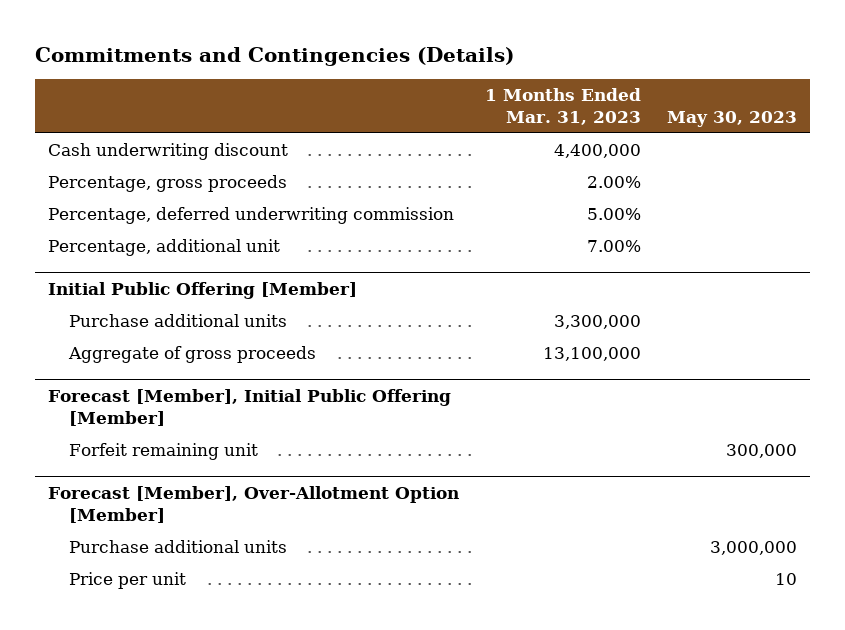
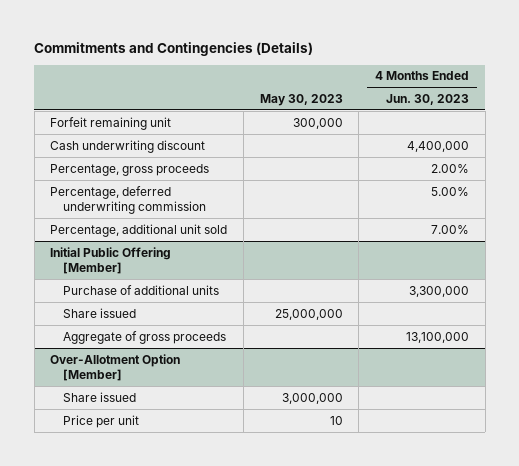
- | 1 Months Ended Mar. 31, 2023 | May 30, 2023
+ | May 30, 2023 | 4 Months Ended Jun. 30, 2023
+ Forfeit remaining unit | 300,000 |
- Percentage, additional unit | 7.00% |
+ Percentage, additional unit sold | | 7.00%
@ Initial Public Offering [Member]
- Purchase additional units | 3,300,000 |
+ Purchase of additional units | | 3,300,000
+ Share issued | 25,000,000 |
- Forecast [Member], Initial Public Offering [Member]
- Forfeit remaining unit | | 300,000
- Forecast [Member], Over-Allotment Option [Member]
- Purchase additional units | | 3,000,000
+ Over-Allotment Option [Member]
+ Share issued | 3,000,000 |

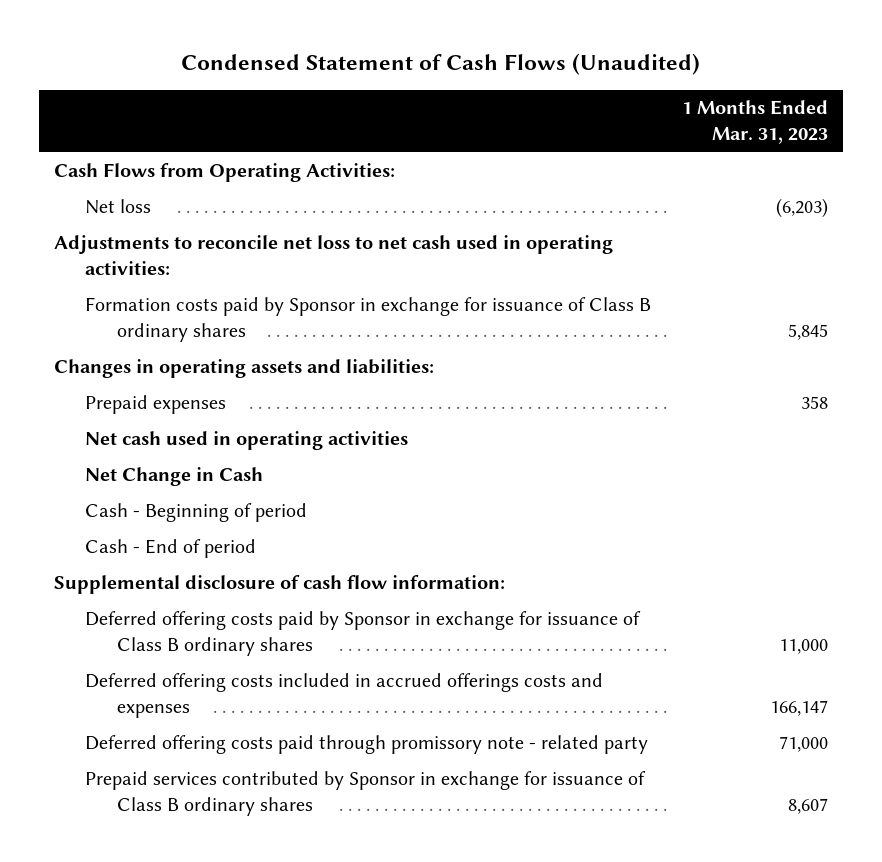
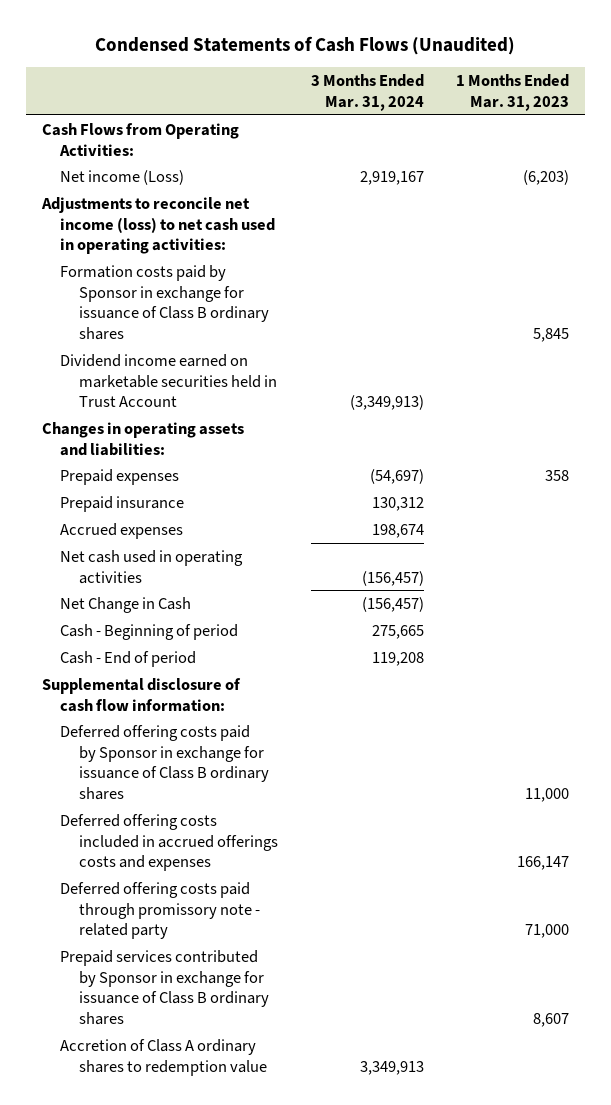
- Condensed Statement of Cash Flows (Unaudited)
+ Condensed Statements of Cash Flows (Unaudited)
- | 1 Months Ended Mar. 31, 2023
+ | 3 Months Ended Mar. 31, 2024 | 1 Months Ended Mar. 31, 2023
- Net loss | (6,203)
- Adjustments to reconcile net loss to net cash used in operating activities:
+ Net income (Loss) | 2,919,167 | (6,203)
+ Adjustments to reconcile net income (loss) to net cash used in operating activities:
+ Dividend income earned on marketable securities held in Trust Account | (3,349,913) |
+ Prepaid insurance | 130,312 |
+ Accrued expenses | 198,674 |
+ Accretion of Class A ordinary shares to redemption value | 3,349,913 |

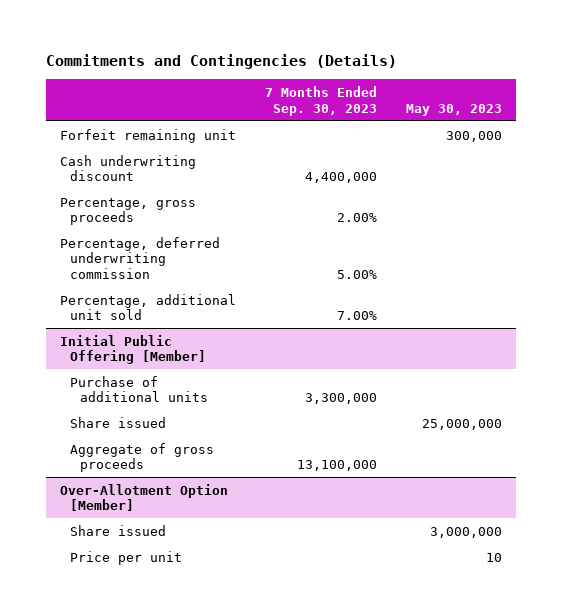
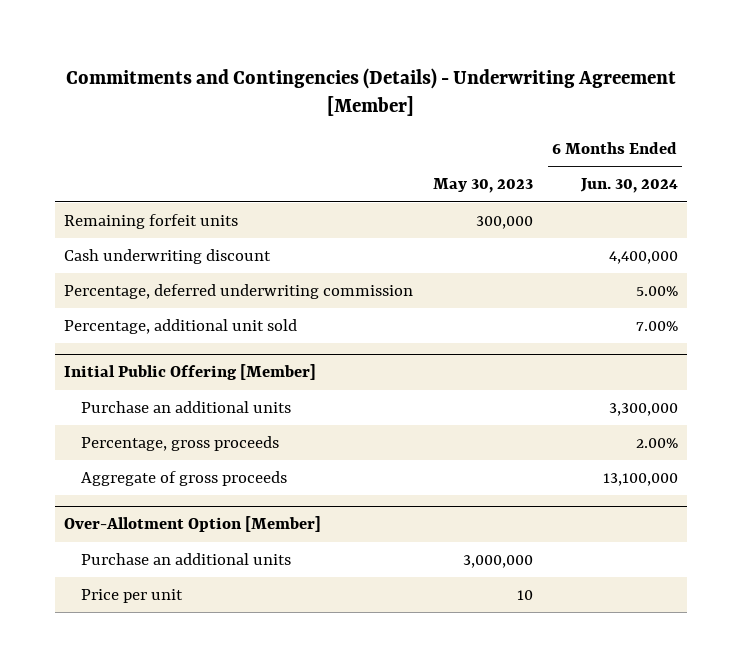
- Commitments and Contingencies (Details)
+ Commitments and Contingencies (Details) - Underwriting Agreement [Member]
- | 7 Months Ended Sep. 30, 2023 | May 30, 2023
+ | May 30, 2023 | 6 Months Ended Jun. 30, 2024
- Forfeit remaining unit | | 300,000
+ Remaining forfeit units | 300,000 |
- Percentage, gross proceeds | 2.00% |
@ Initial Public Offering [Member]
- Purchase of additional units | 3,300,000 |
- Share issued | | 25,000,000
+ Purchase an additional units | | 3,300,000
+ Percentage, gross proceeds | | 2.00%
@ Over-Allotment Option [Member]
- Share issued | | 3,000,000
+ Purchase an additional units | 3,000,000 |

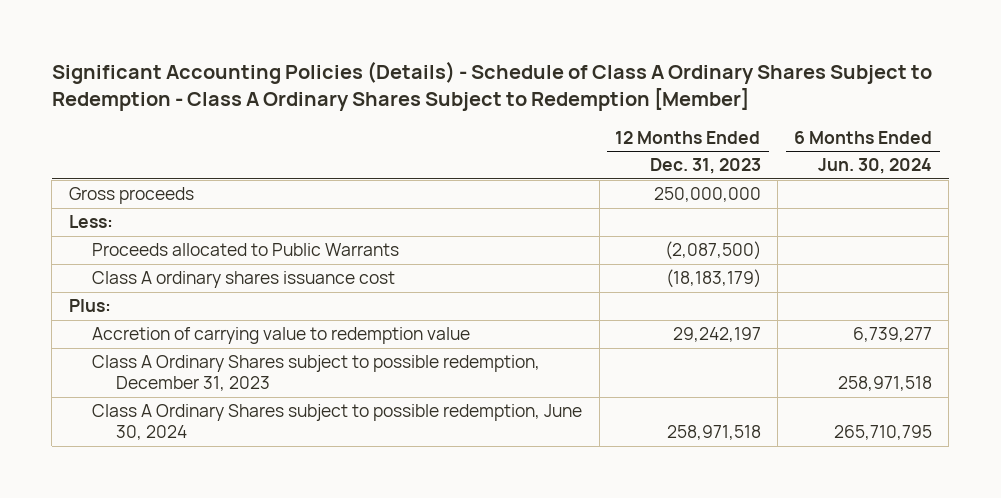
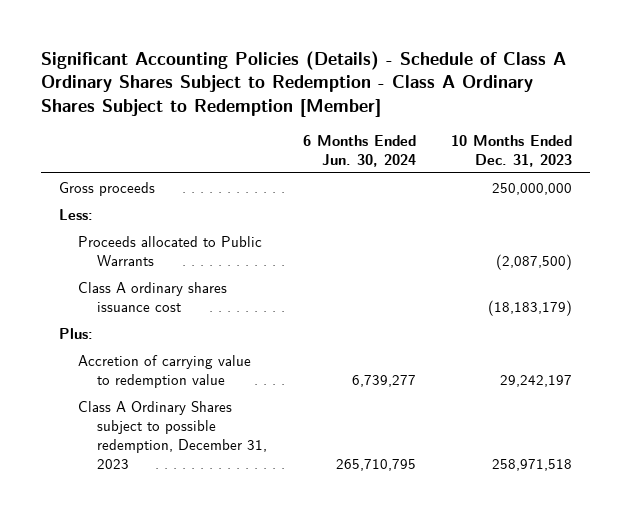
- | 12 Months Ended Dec. 31, 2023 | 6 Months Ended Jun. 30, 2024
+ | 6 Months Ended Jun. 30, 2024 | 10 Months Ended Dec. 31, 2023
- Class A Ordinary Shares subject to possible redemption, December 31, 2023 | | 258,971,518
- Class A Ordinary Shares subject to possible redemption, June 30, 2024 | 258,971,518 | 265,710,795
+ Class A Ordinary Shares subject to possible redemption, December 31, 2023 | 265,710,795 | 258,971,518

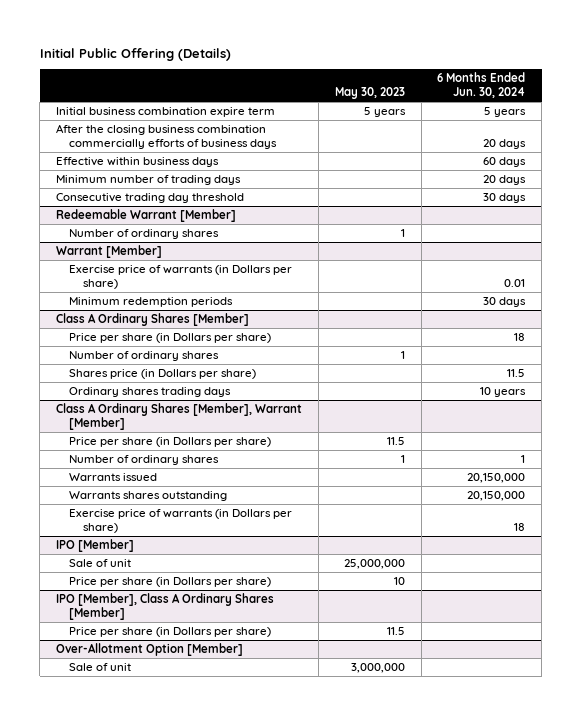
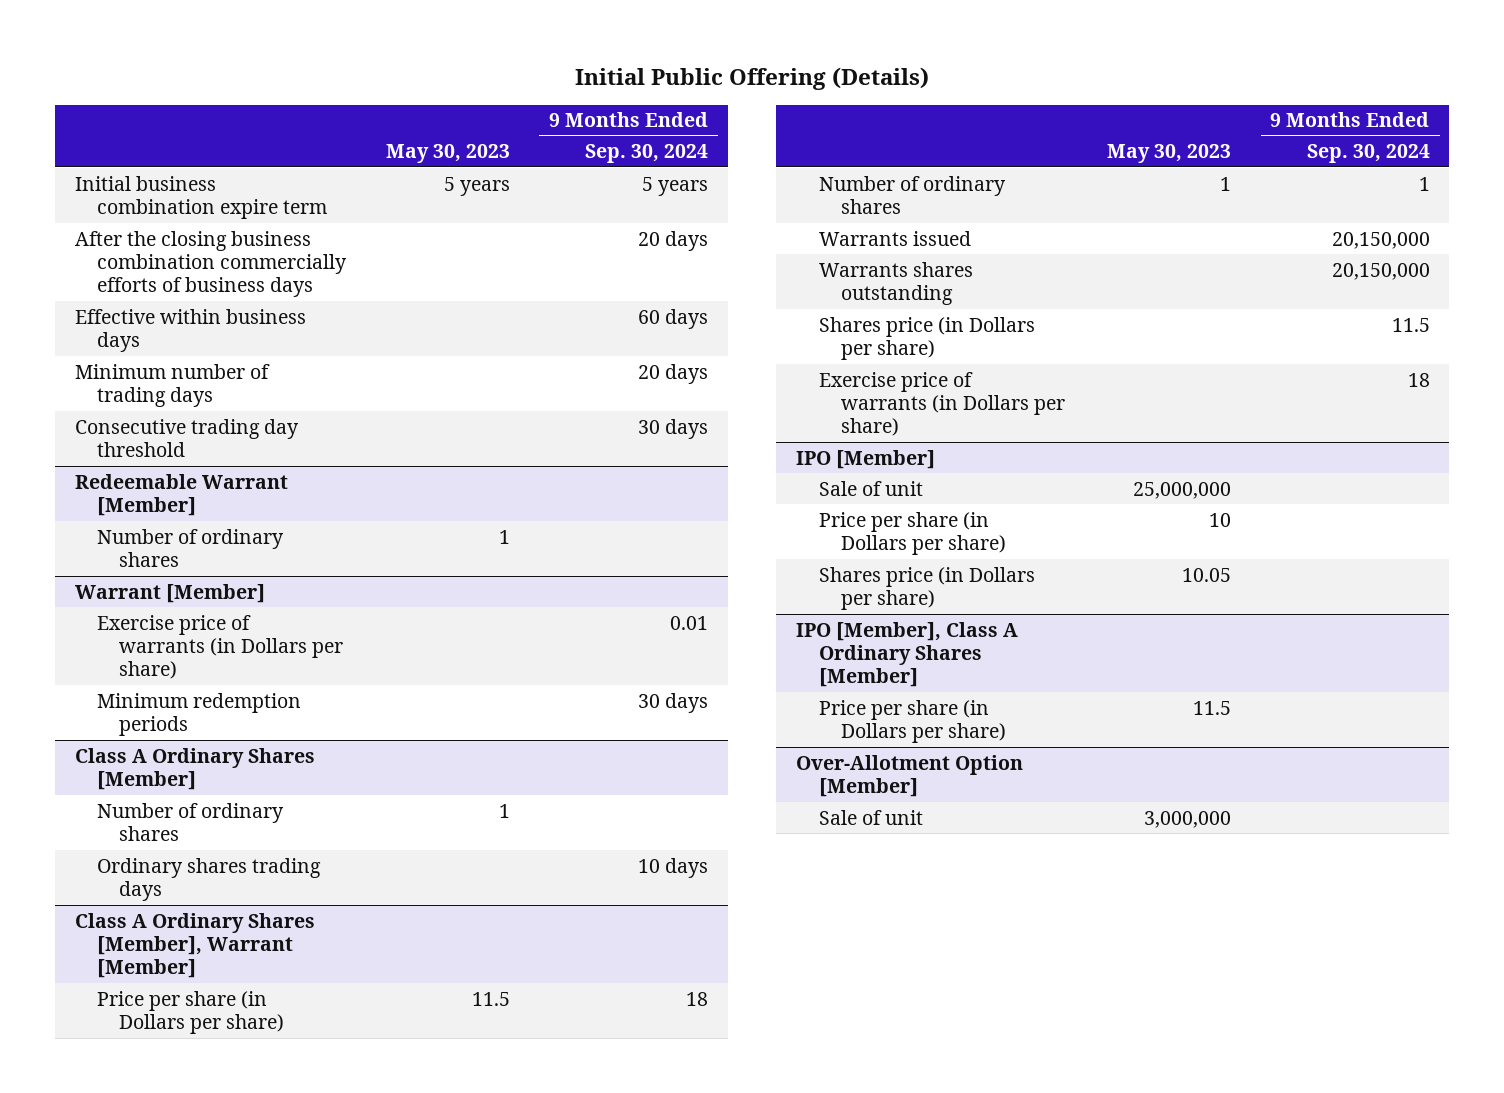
- | May 30, 2023 | 6 Months Ended Jun. 30, 2024
+ | May 30, 2023 | 9 Months Ended Sep. 30, 2024
@ Class A Ordinary Shares [Member]
- Price per share (in Dollars per share) | | 18
- Shares price (in Dollars per share) | | 11.5
@ Class A Ordinary Shares [Member], Warrant [Member]
+ Shares price (in Dollars per share) | | 11.5
@ IPO [Member]
+ Shares price (in Dollars per share) | 10.05 |

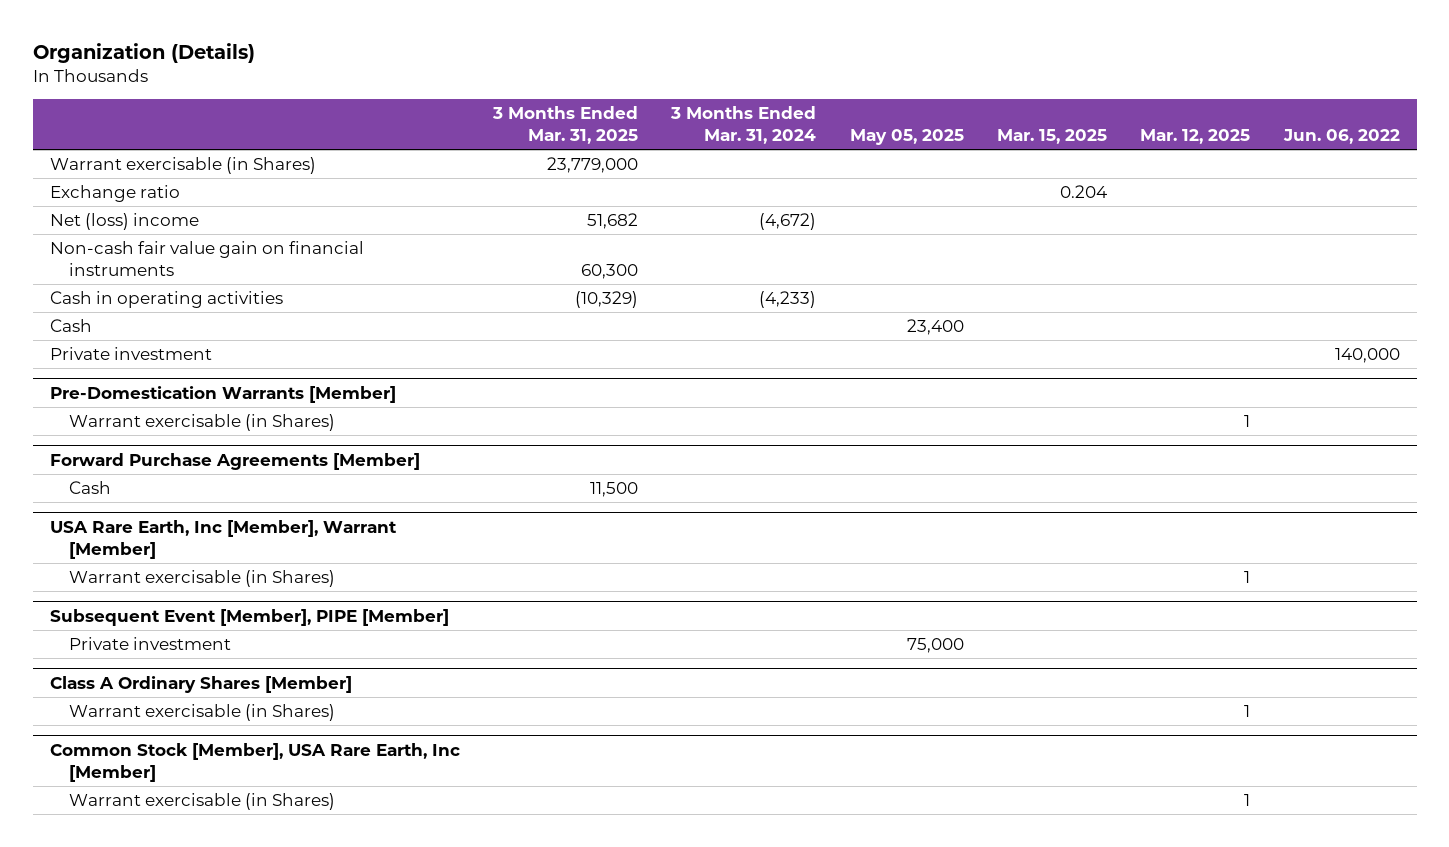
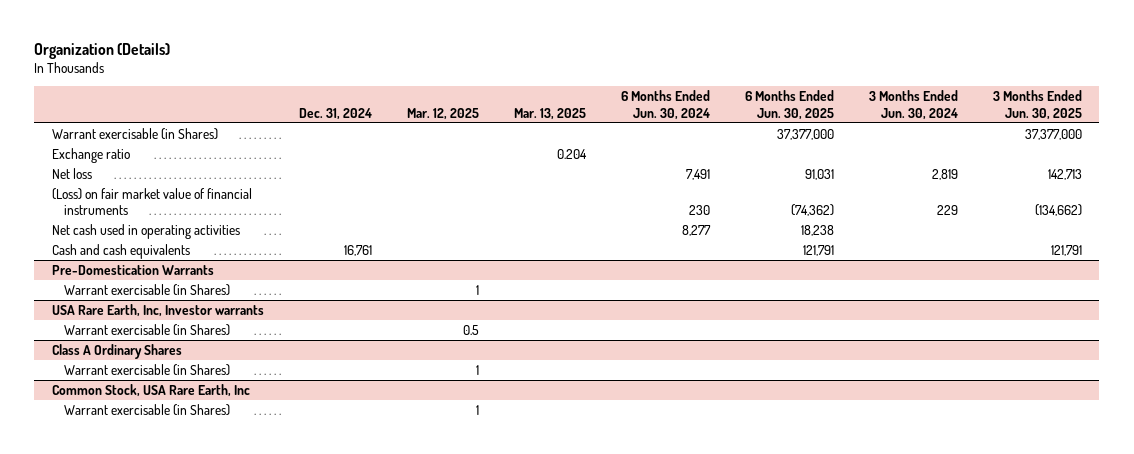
- | 3 Months Ended Mar. 31, 2025 | 3 Months Ended Mar. 31, 2024 | May 05, 2025 | Mar. 15, 2025 | Mar. 12, 2025 | Jun. 06, 2022
+ | Dec. 31, 2024 | Mar. 12, 2025 | Mar. 13, 2025 | 6 Months Ended Jun. 30, 2024 | 6 Months Ended Jun. 30, 2025 | 3 Months Ended Jun. 30, 2024 | 3 Months Ended Jun. 30, 2025
- Net (loss) income | 51,682 | (4,672) | | | |
- Non-cash fair value gain on financial instruments | 60,300 | | | | |
- Cash in operating activities | (10,329) | (4,233) | | | |
- Cash | | | 23,400 | | |
- Private investment | | | | | | 140,000
- Pre-Domestication Warrants [Member]
+ Net loss | | | | 7,491 | 91,031 | 2,819 | 142,713
+ (Loss) on fair market value of financial instruments | | | | 230 | (74,362) | 229 | (134,662)
+ Net cash used in operating activities | | | | 8,277 | 18,238 | |
+ Cash and cash equivalents | 16,761 | | | | 121,791 | | 121,791
+ Pre-Domestication Warrants
- Forward Purchase Agreements [Member]
- Cash | 11,500 | | | | |
- USA Rare Earth, Inc [Member], Warrant [Member]
- Warrant exercisable (in Shares) | | | | | 1 |
- Subsequent Event [Member], PIPE [Member]
- Private investment | | | 75,000 | | |
- Class A Ordinary Shares [Member]
+ USA Rare Earth, Inc, Investor warrants
+ Warrant exercisable (in Shares) | | 0.5 | | | | |
+ Class A Ordinary Shares
- Common Stock [Member], USA Rare Earth, Inc [Member]
+ Common Stock, USA Rare Earth, Inc

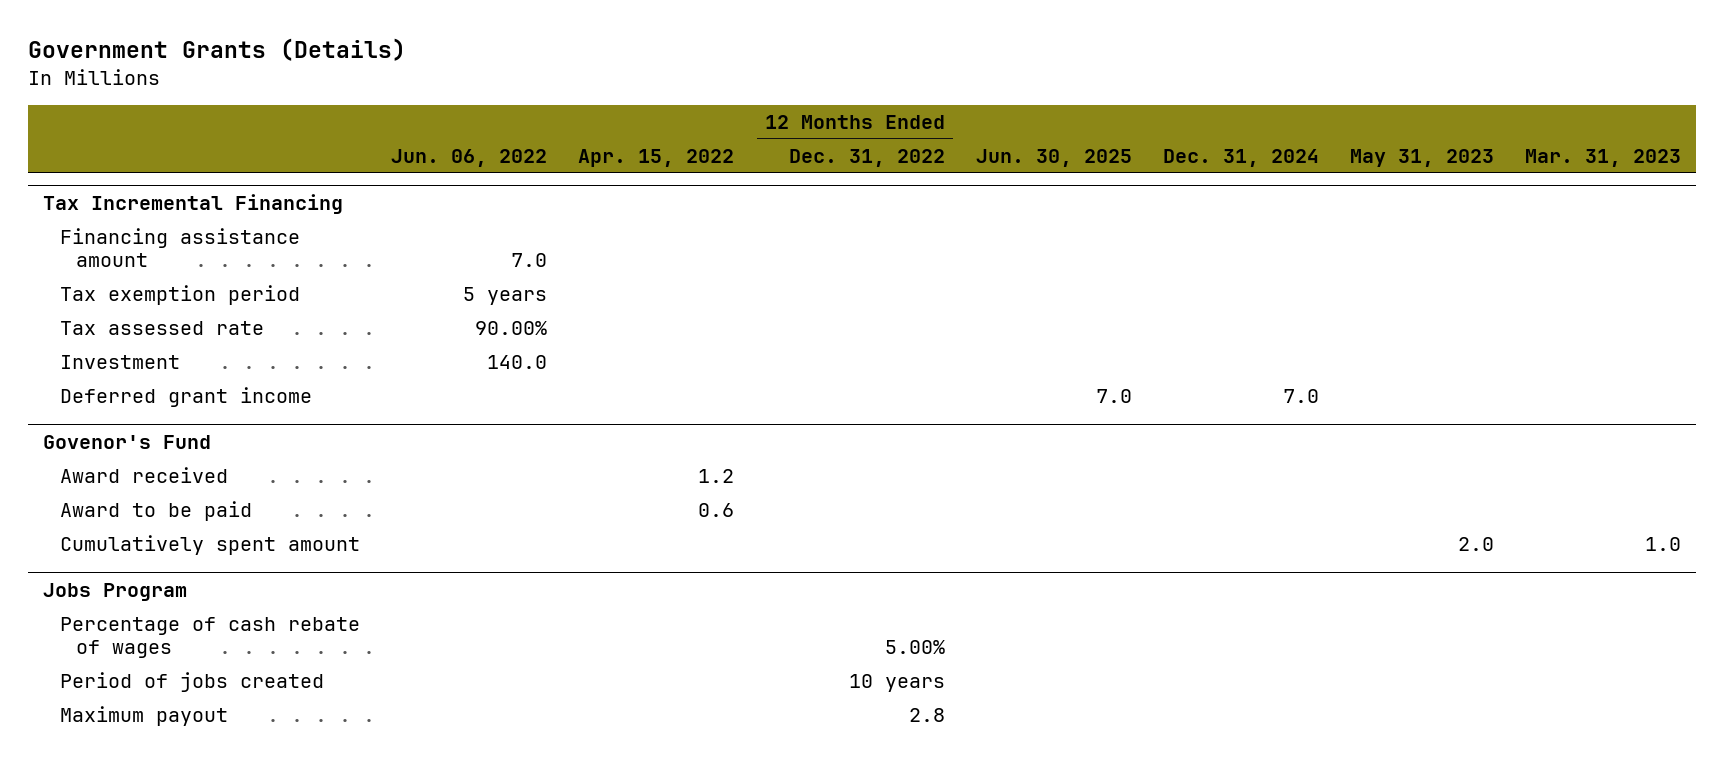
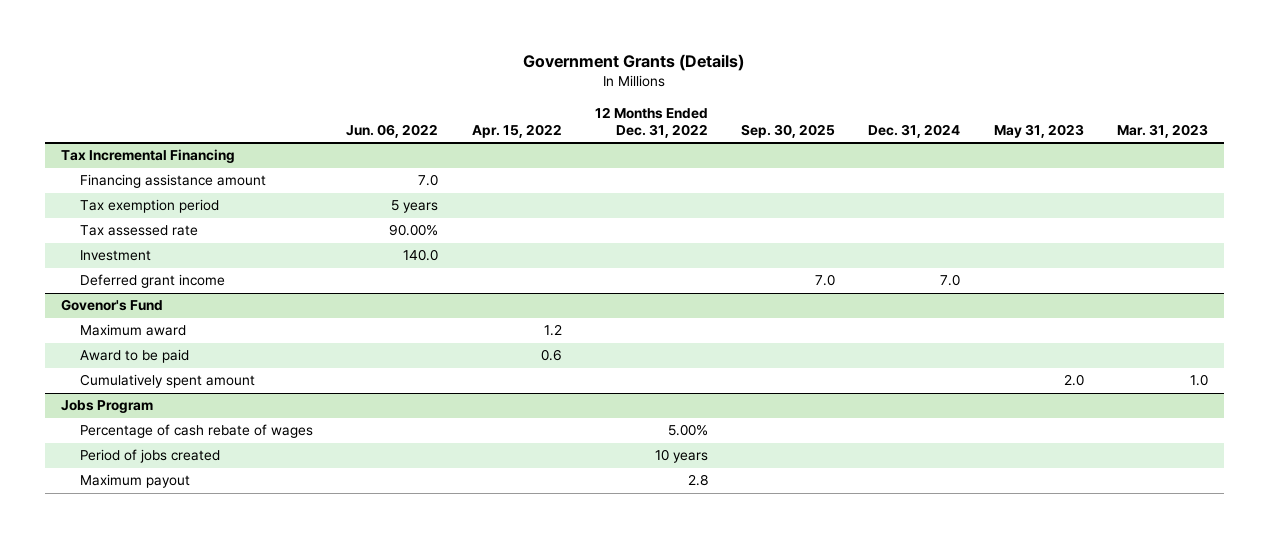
- | Jun. 06, 2022 | Apr. 15, 2022 | 12 Months Ended Dec. 31, 2022 | Jun. 30, 2025 | Dec. 31, 2024 | May 31, 2023 | Mar. 31, 2023
+ | Jun. 06, 2022 | Apr. 15, 2022 | 12 Months Ended Dec. 31, 2022 | Sep. 30, 2025 | Dec. 31, 2024 | May 31, 2023 | Mar. 31, 2023
@ Govenor's Fund
- Award received | | 1.2 | | | | |
+ Maximum award | | 1.2 | | | | |

